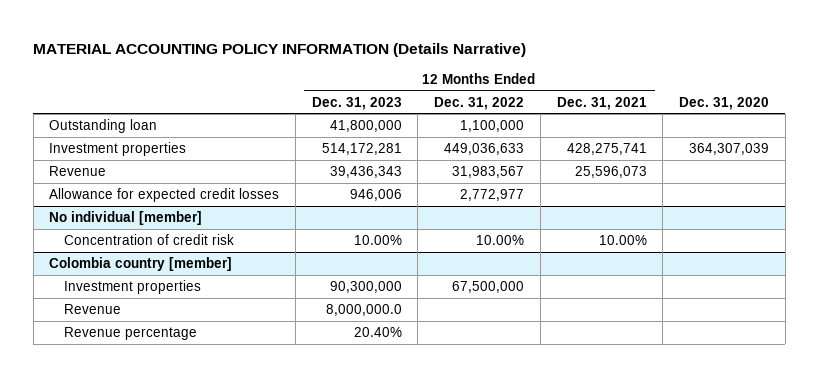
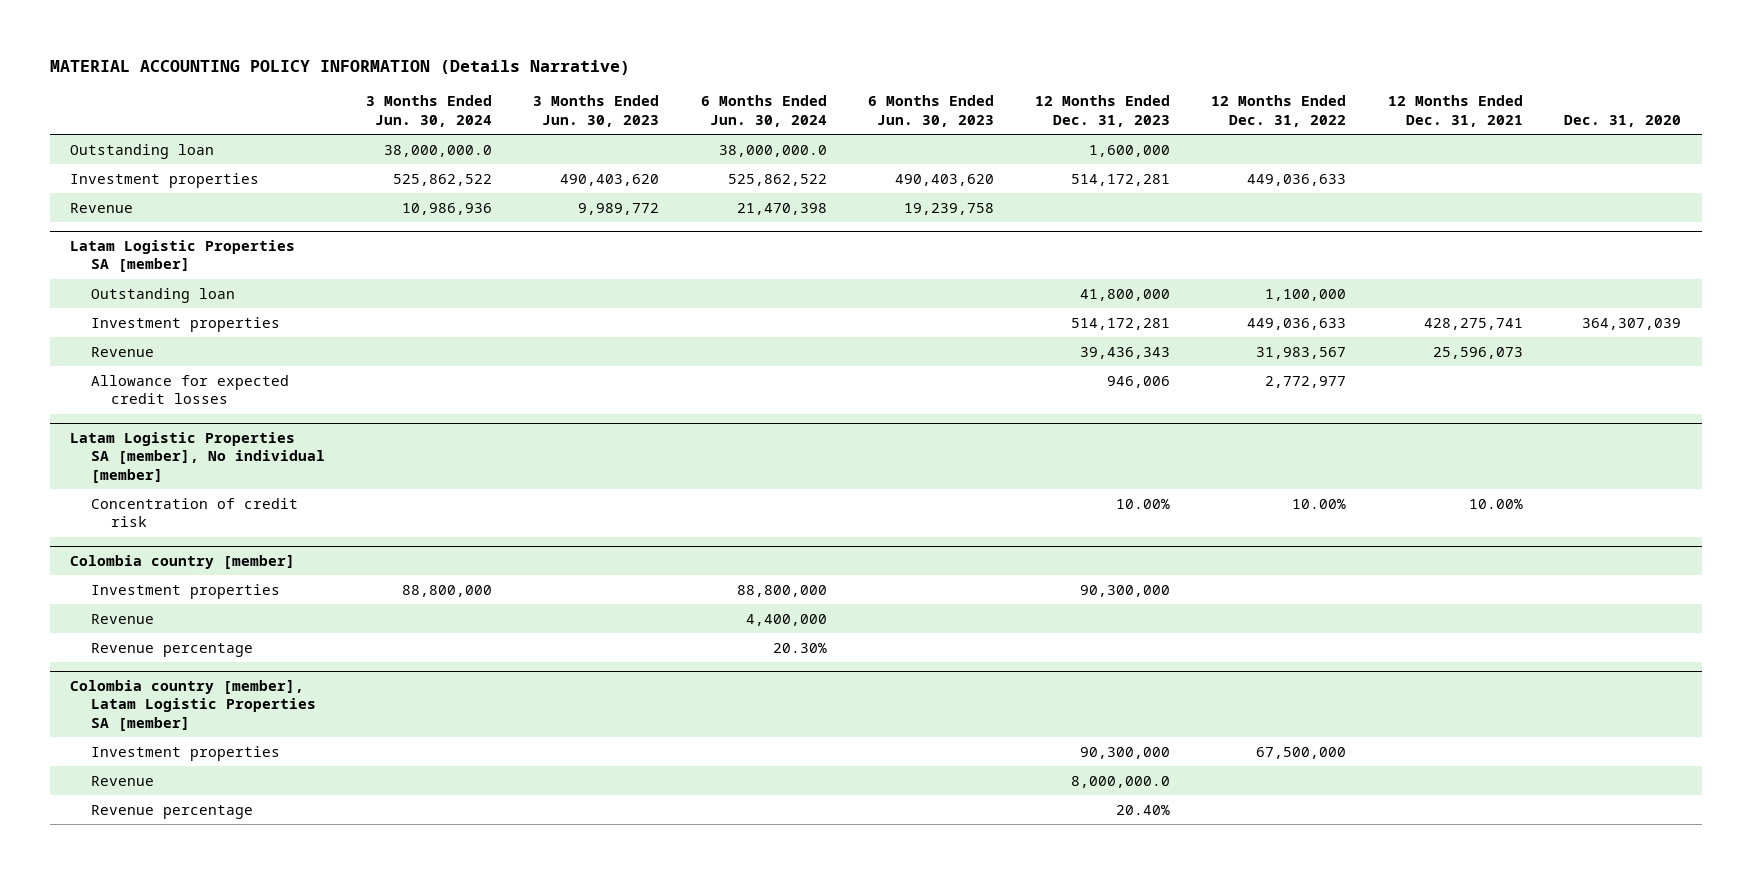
- | 12 Months Ended Dec. 31, 2023 | 12 Months Ended Dec. 31, 2022 | 12 Months Ended Dec. 31, 2021 | Dec. 31, 2020
+ | 3 Months Ended Jun. 30, 2024 | 3 Months Ended Jun. 30, 2023 | 6 Months Ended Jun. 30, 2024 | 6 Months Ended Jun. 30, 2023 | 12 Months Ended Dec. 31, 2023 | 12 Months Ended Dec. 31, 2022 | 12 Months Ended Dec. 31, 2021 | Dec. 31, 2020
+ Outstanding loan | 38,000,000.0 | | 38,000,000.0 | | 1,600,000 | | |
+ Investment properties | 525,862,522 | 490,403,620 | 525,862,522 | 490,403,620 | 514,172,281 | 449,036,633 | |
+ Revenue | 10,986,936 | 9,989,772 | 21,470,398 | 19,239,758 | | | |
+ Latam Logistic Properties SA [member]
- No individual [member]
+ Latam Logistic Properties SA [member], No individual [member]
@ Colombia country [member]
+ Investment properties | 88,800,000 | | 88,800,000 | | 90,300,000 | | |
+ Revenue | | | 4,400,000 | | | | |
+ Revenue percentage | | | 20.30% | | | | |
+ Colombia country [member], Latam Logistic Properties SA [member]

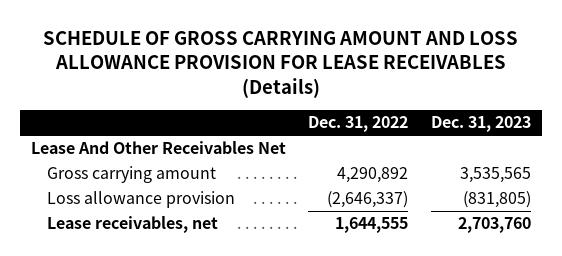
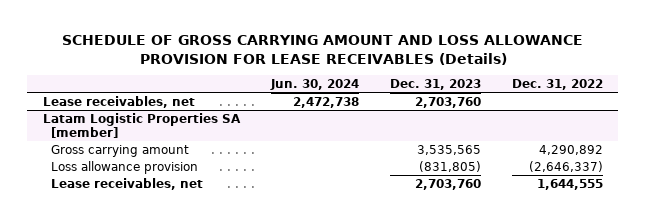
- | Dec. 31, 2022 | Dec. 31, 2023
+ | Jun. 30, 2024 | Dec. 31, 2023 | Dec. 31, 2022
- Lease And Other Receivables Net
+ Lease receivables, net | 2,472,738 | 2,703,760 |
+ Latam Logistic Properties SA [member]

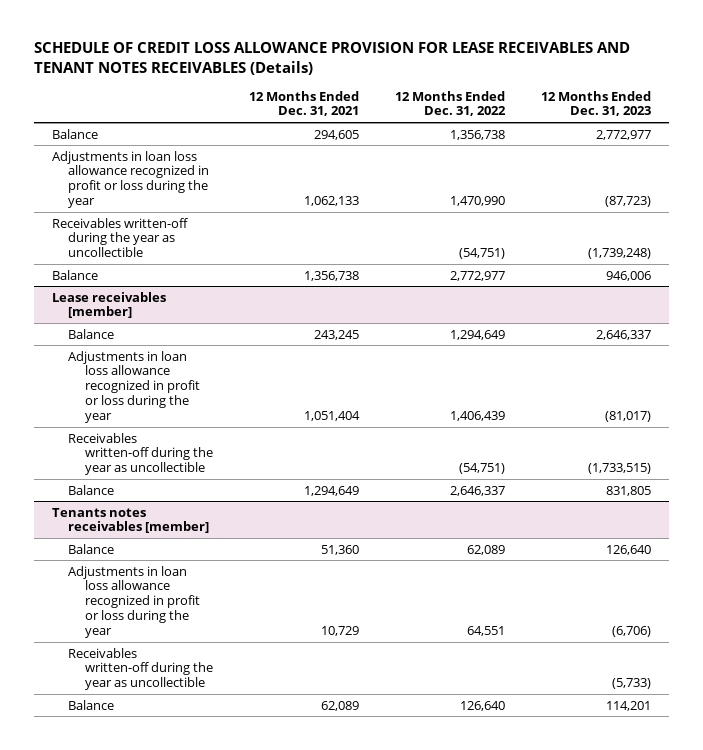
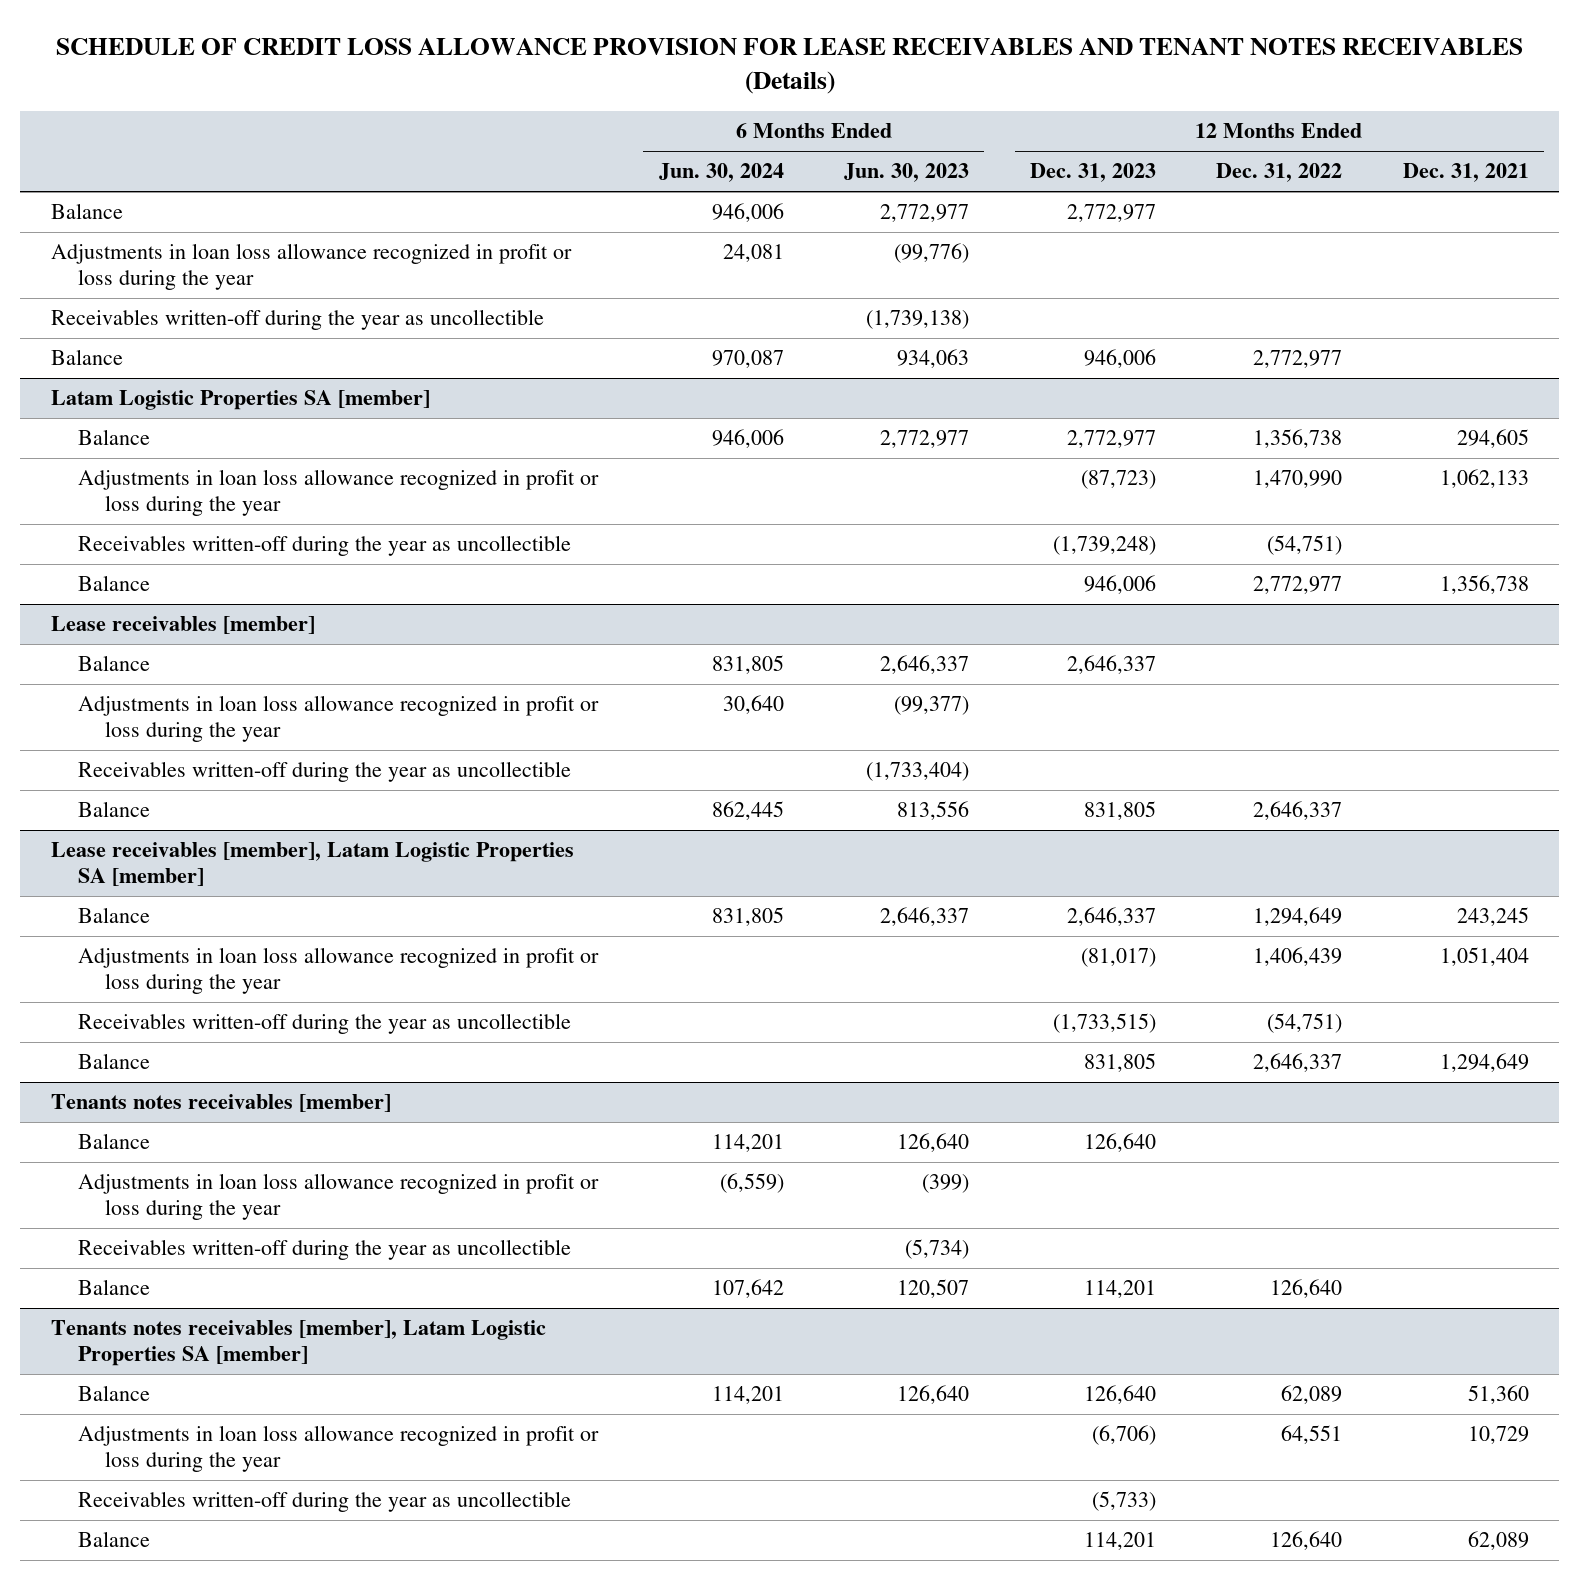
- | 12 Months Ended Dec. 31, 2021 | 12 Months Ended Dec. 31, 2022 | 12 Months Ended Dec. 31, 2023
+ | 6 Months Ended Jun. 30, 2024 | 6 Months Ended Jun. 30, 2023 | 12 Months Ended Dec. 31, 2023 | 12 Months Ended Dec. 31, 2022 | 12 Months Ended Dec. 31, 2021
+ Balance | 946,006 | 2,772,977 | 2,772,977 | |
+ Adjustments in loan loss allowance recognized in profit or loss during the year | 24,081 | (99,776) | | |
+ Receivables written-off during the year as uncollectible | | (1,739,138) | | |
+ Balance | 970,087 | 934,063 | 946,006 | 2,772,977 |
+ Latam Logistic Properties SA [member]
@ Lease receivables [member]
+ Balance | 831,805 | 2,646,337 | 2,646,337 | |
+ Adjustments in loan loss allowance recognized in profit or loss during the year | 30,640 | (99,377) | | |
+ Receivables written-off during the year as uncollectible | | (1,733,404) | | |
+ Balance | 862,445 | 813,556 | 831,805 | 2,646,337 |
+ Lease receivables [member], Latam Logistic Properties SA [member]
@ Tenants notes receivables [member]
+ Balance | 114,201 | 126,640 | 126,640 | |
+ Adjustments in loan loss allowance recognized in profit or loss during the year | (6,559) | (399) | | |
+ Receivables written-off during the year as uncollectible | | (5,734) | | |
+ Balance | 107,642 | 120,507 | 114,201 | 126,640 |
+ Tenants notes receivables [member], Latam Logistic Properties SA [member]

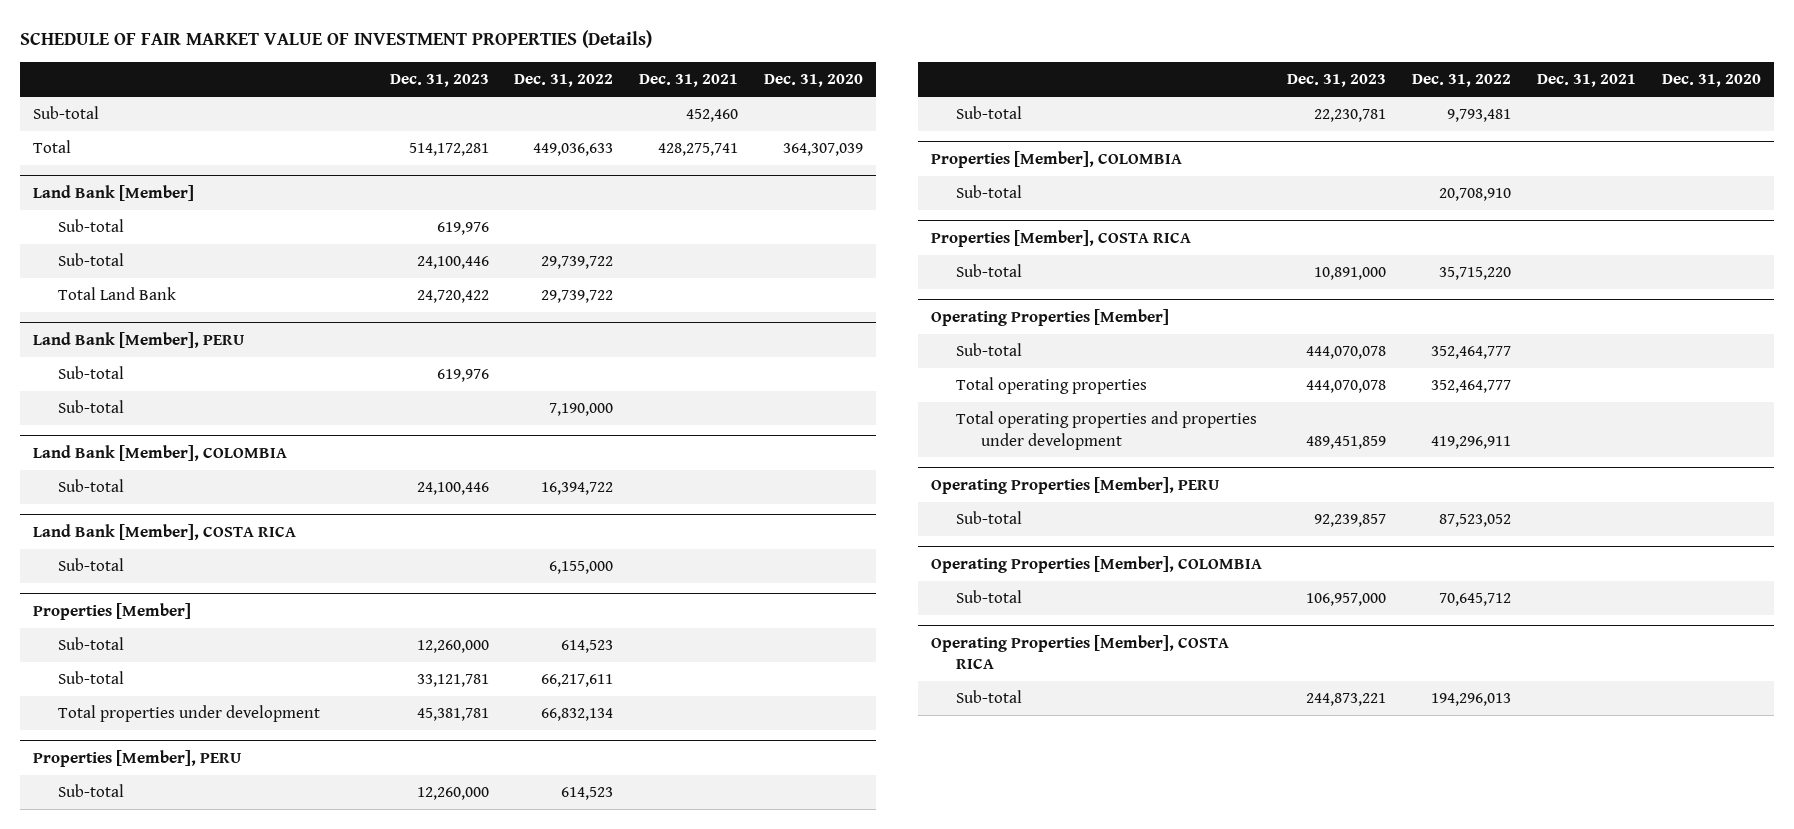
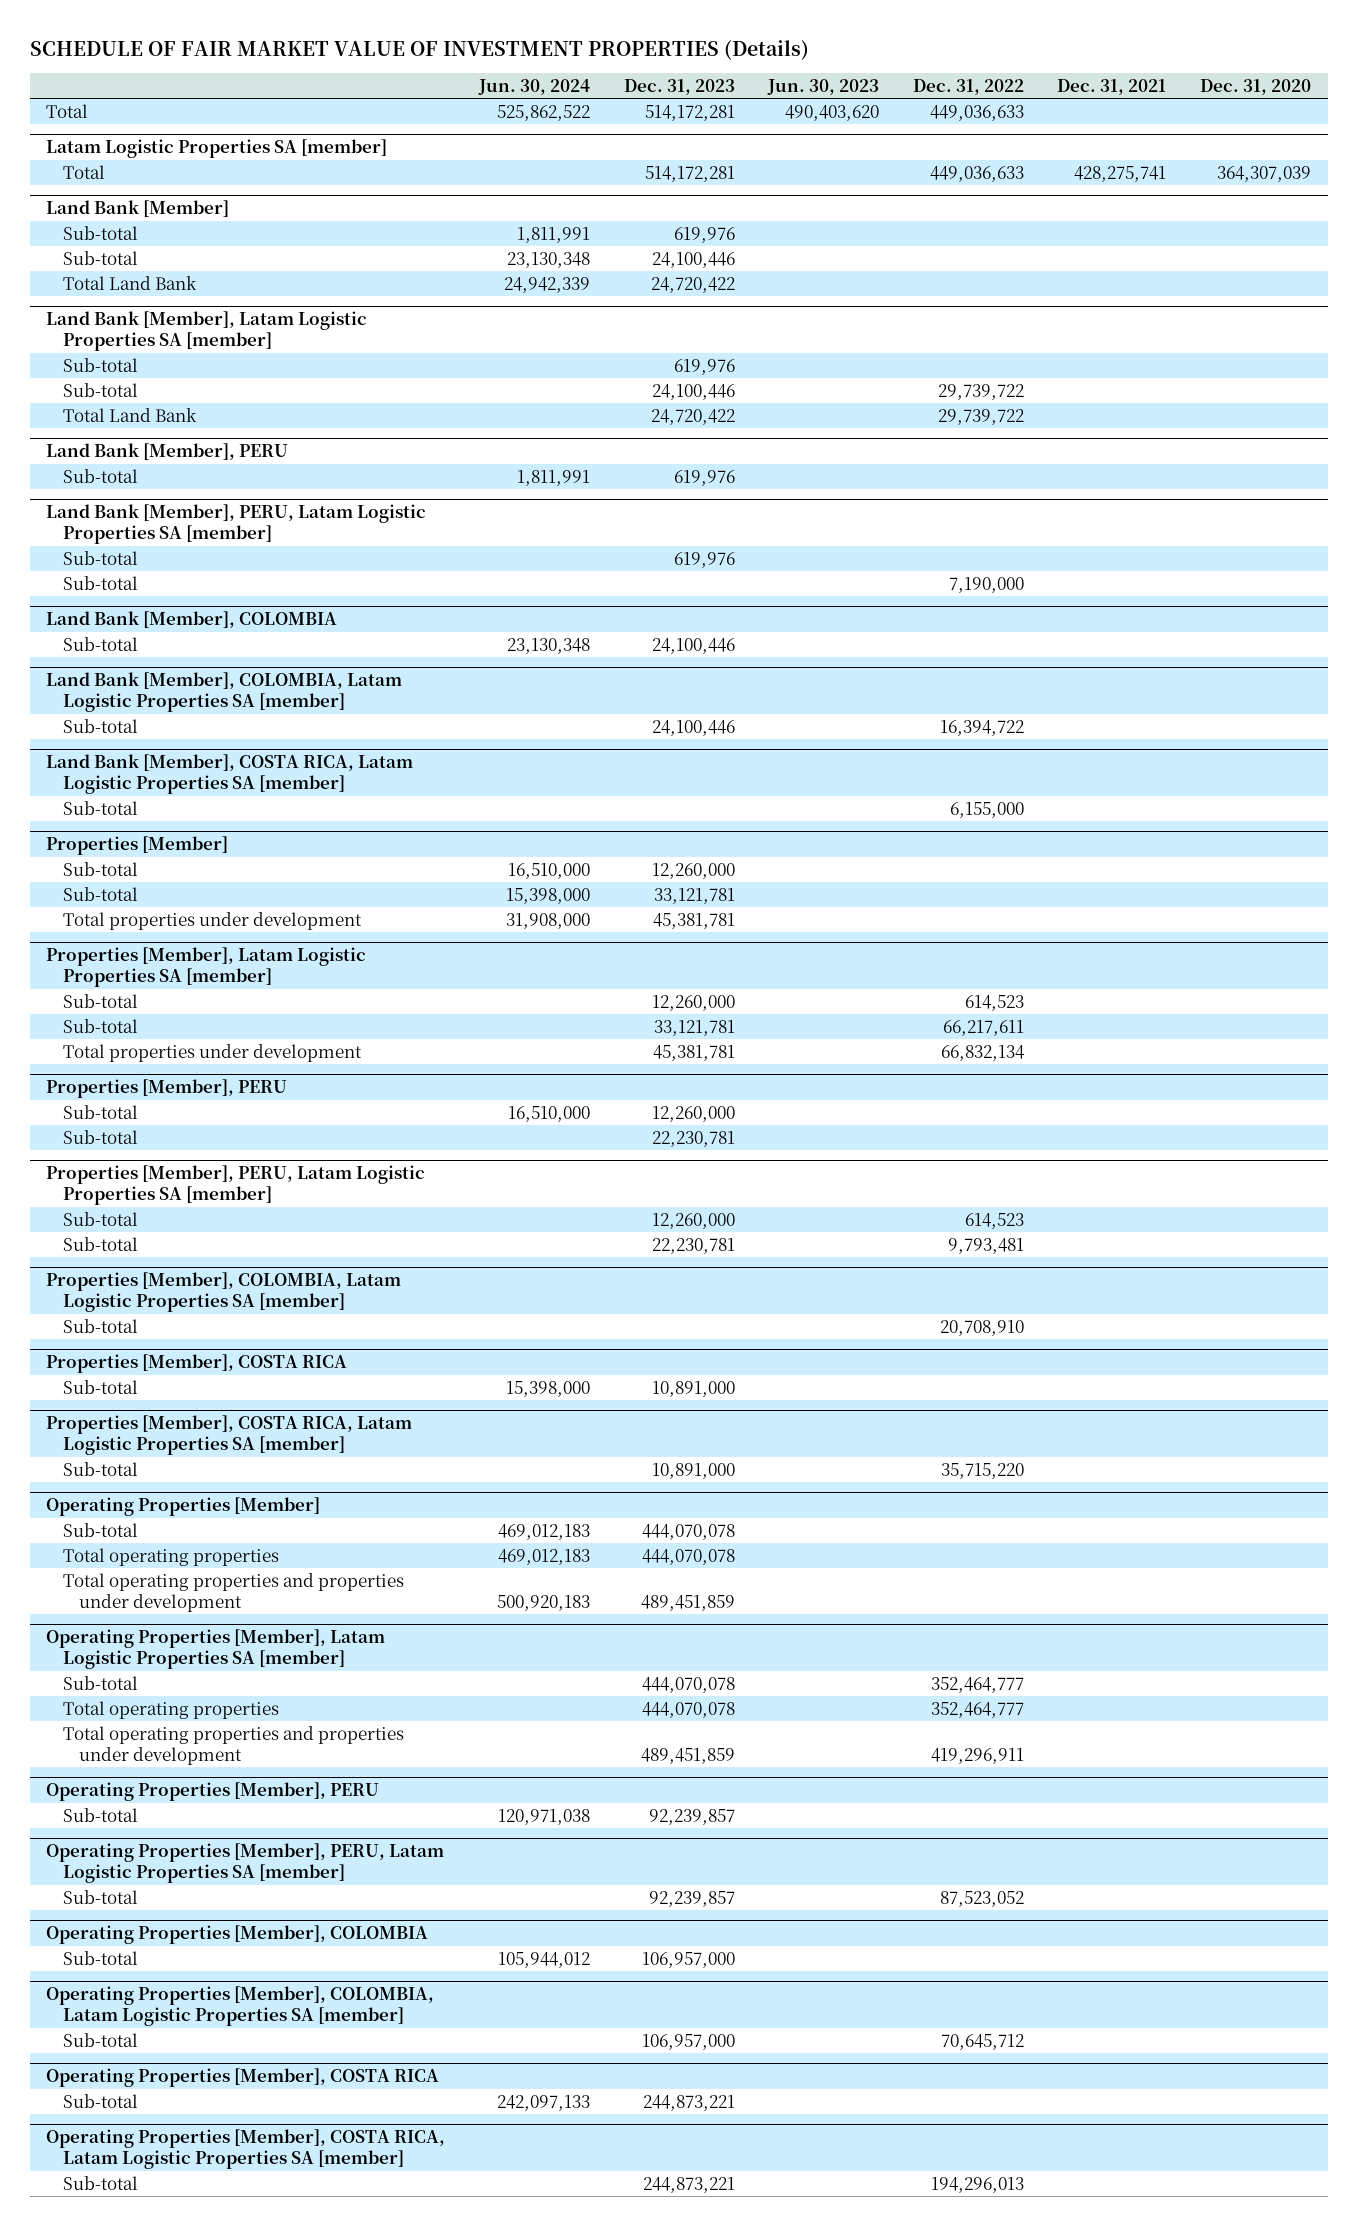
- | Dec. 31, 2023 | Dec. 31, 2022 | Dec. 31, 2021 | Dec. 31, 2020
+ | Jun. 30, 2024 | Dec. 31, 2023 | Jun. 30, 2023 | Dec. 31, 2022 | Dec. 31, 2021 | Dec. 31, 2020
- Sub-total | | | 452,460 |
+ Total | 525,862,522 | 514,172,281 | 490,403,620 | 449,036,633 | |
+ Latam Logistic Properties SA [member]
@ Land Bank [Member]
+ Sub-total | 23,130,348 | 24,100,446 | | | |
+ Total Land Bank | 24,942,339 | 24,720,422 | | | |
+ Land Bank [Member], Latam Logistic Properties SA [member]
+ Sub-total | | 619,976 | | | |
+ Land Bank [Member], PERU, Latam Logistic Properties SA [member]
+ Sub-total | | 619,976 | | | |
@ Land Bank [Member], COLOMBIA
+ Sub-total | 23,130,348 | 24,100,446 | | | |
+ Land Bank [Member], COLOMBIA, Latam Logistic Properties SA [member]
- Land Bank [Member], COSTA RICA
+ Land Bank [Member], COSTA RICA, Latam Logistic Properties SA [member]
@ Properties [Member]
+ Sub-total | 16,510,000 | 12,260,000 | | | |
+ Sub-total | 15,398,000 | 33,121,781 | | | |
+ Total properties under development | 31,908,000 | 45,381,781 | | | |
+ Properties [Member], Latam Logistic Properties SA [member]
@ Properties [Member], PERU
+ Sub-total | 16,510,000 | 12,260,000 | | | |
+ Sub-total | | 22,230,781 | | | |
+ Properties [Member], PERU, Latam Logistic Properties SA [member]
- Properties [Member], COLOMBIA
+ Properties [Member], COLOMBIA, Latam Logistic Properties SA [member]
@ Properties [Member], COSTA RICA
+ Sub-total | 15,398,000 | 10,891,000 | | | |
+ Properties [Member], COSTA RICA, Latam Logistic Properties SA [member]
@ Operating Properties [Member]
+ Sub-total | 469,012,183 | 444,070,078 | | | |
+ Total operating properties | 469,012,183 | 444,070,078 | | | |
+ Total operating properties and properties under development | 500,920,183 | 489,451,859 | | | |
+ Operating Properties [Member], Latam Logistic Properties SA [member]
@ Operating Properties [Member], PERU
+ Sub-total | 120,971,038 | 92,239,857 | | | |
+ Operating Properties [Member], PERU, Latam Logistic Properties SA [member]
@ Operating Properties [Member], COLOMBIA
+ Sub-total | 105,944,012 | 106,957,000 | | | |
+ Operating Properties [Member], COLOMBIA, Latam Logistic Properties SA [member]
@ Operating Properties [Member], COSTA RICA
+ Sub-total | 242,097,133 | 244,873,221 | | | |
+ Operating Properties [Member], COSTA RICA, Latam Logistic Properties SA [member]

